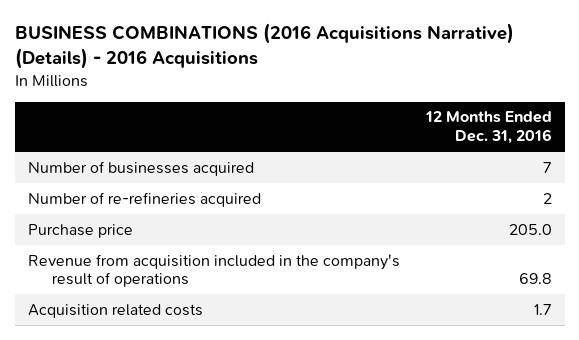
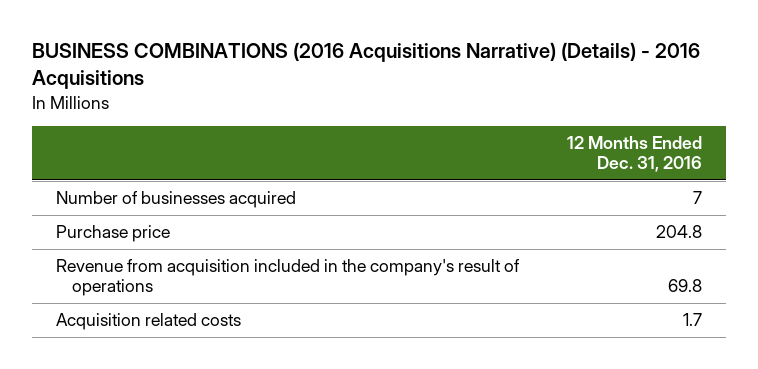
- Number of re-refineries acquired | 2
- Purchase price | 205.0
+ Purchase price | 204.8

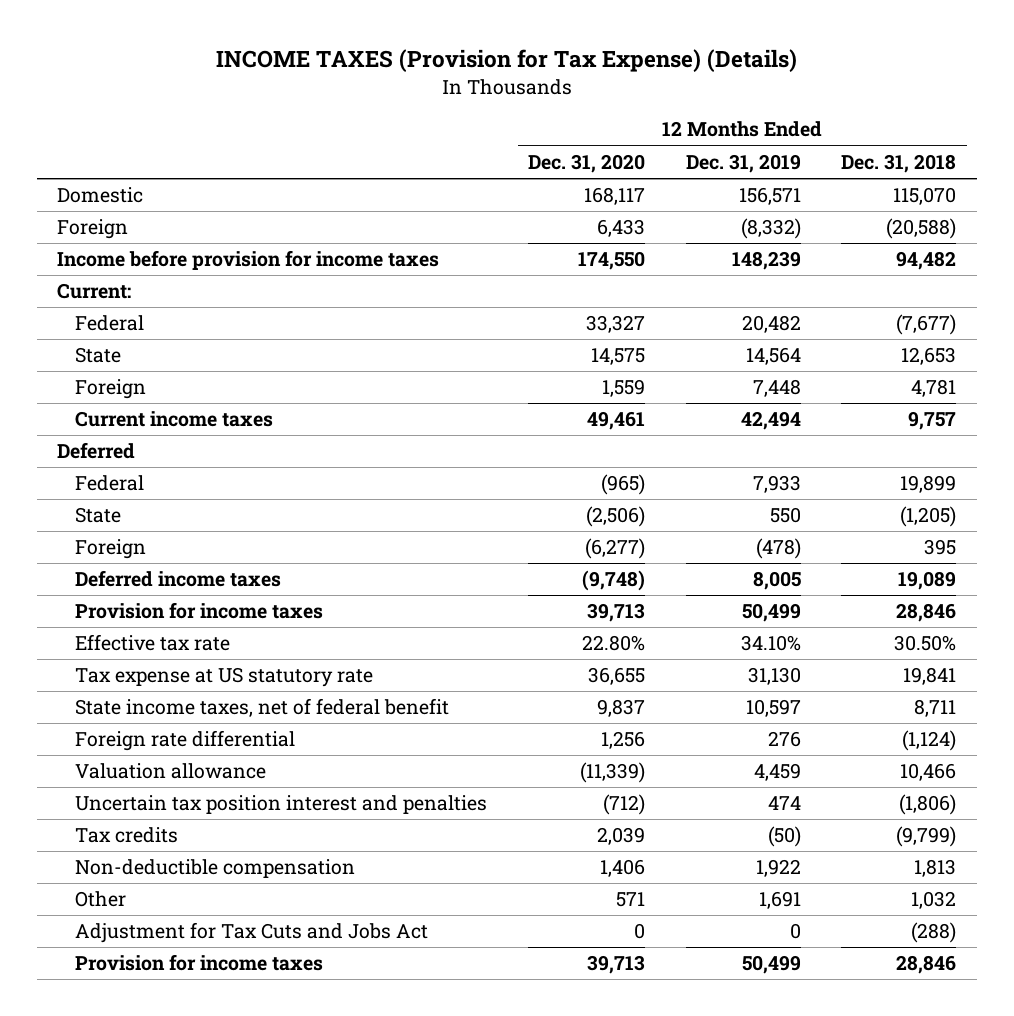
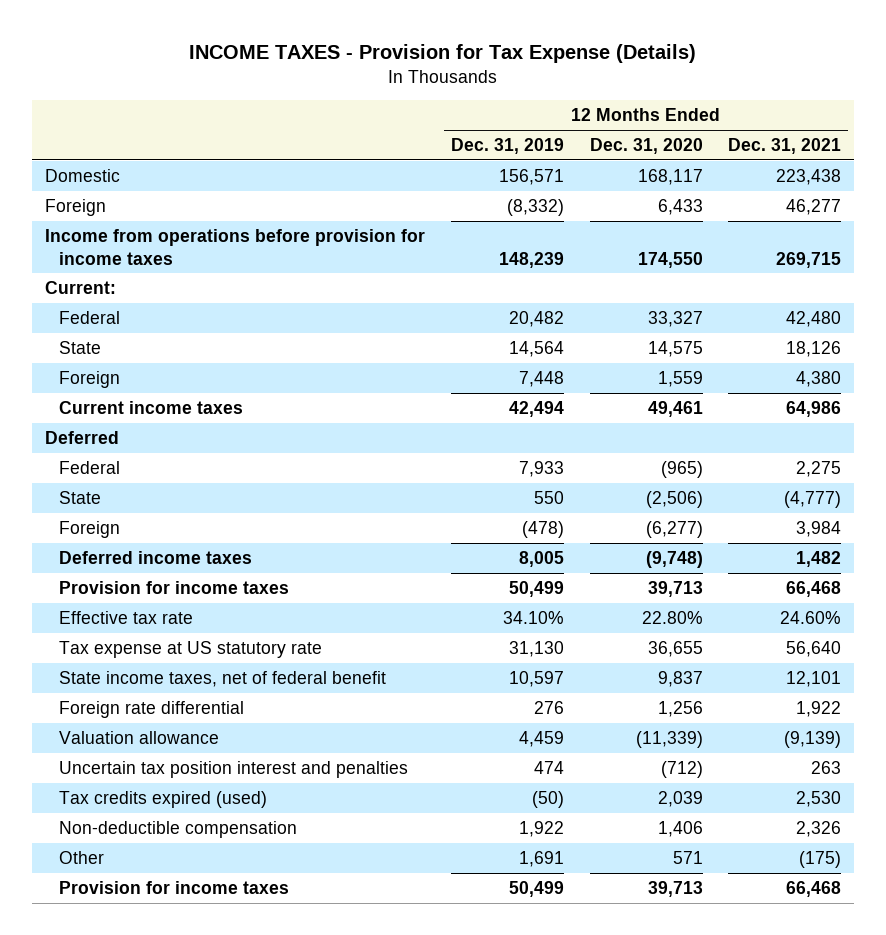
- INCOME TAXES (Provision for Tax Expense) (Details)
+ INCOME TAXES - Provision for Tax Expense (Details)
- | 12 Months Ended Dec. 31, 2020 | 12 Months Ended Dec. 31, 2019 | 12 Months Ended Dec. 31, 2018
+ | 12 Months Ended Dec. 31, 2019 | 12 Months Ended Dec. 31, 2020 | 12 Months Ended Dec. 31, 2021
- Income before provision for income taxes | 174,550 | 148,239 | 94,482
+ Income from operations before provision for income taxes | 148,239 | 174,550 | 269,715
- Tax credits | 2,039 | (50) | (9,799)
+ Tax credits expired (used) | (50) | 2,039 | 2,530
- Adjustment for Tax Cuts and Jobs Act | 0 | 0 | (288)

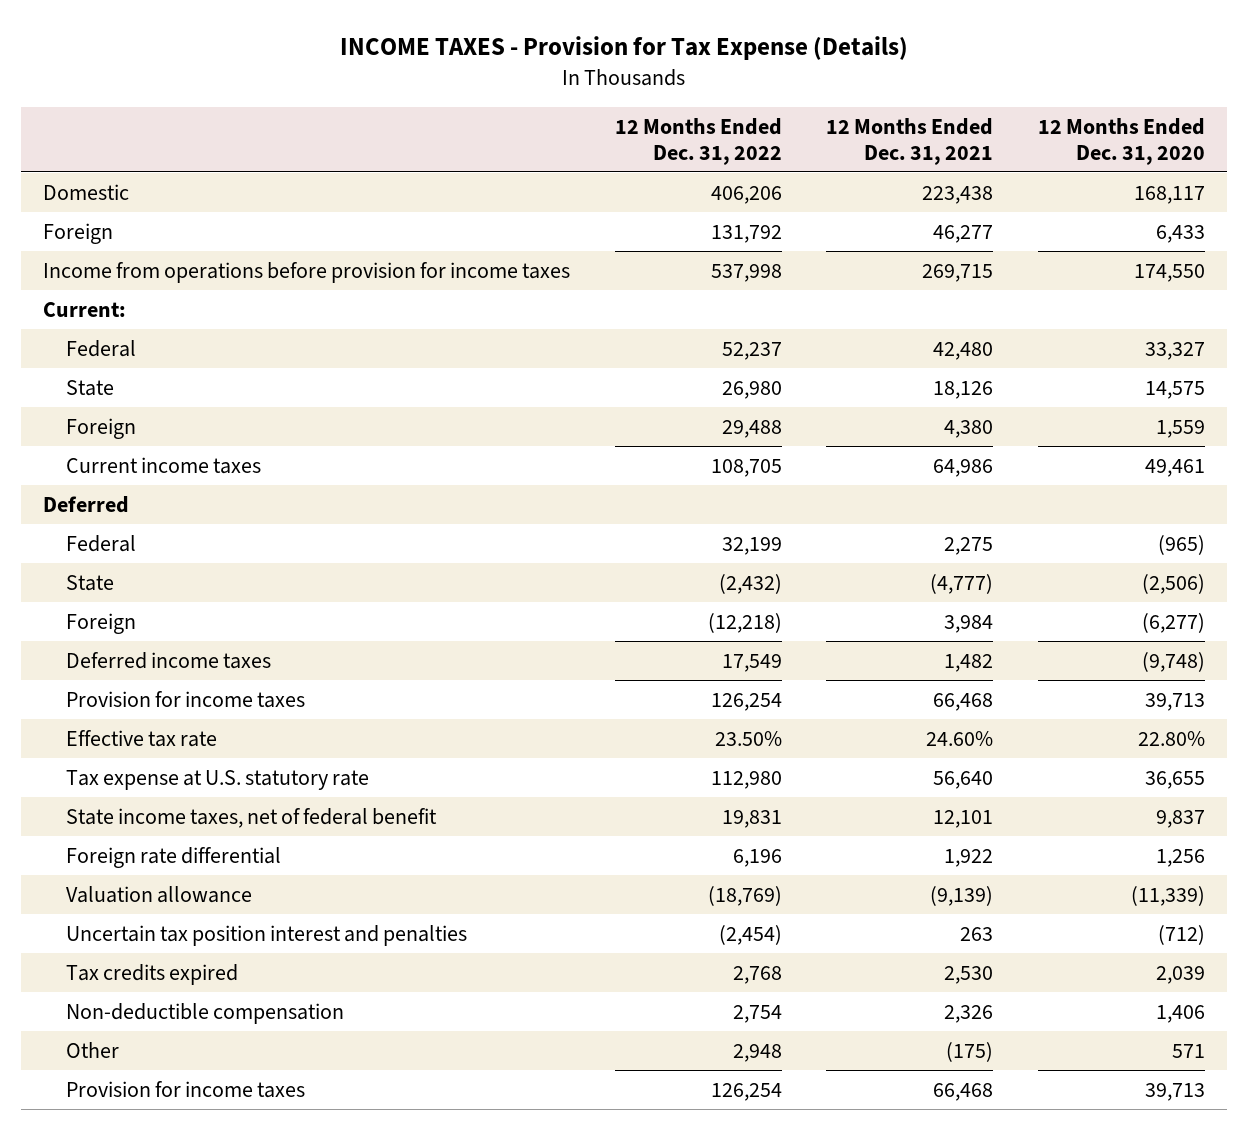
- | 12 Months Ended Dec. 31, 2019 | 12 Months Ended Dec. 31, 2020 | 12 Months Ended Dec. 31, 2021
+ | 12 Months Ended Dec. 31, 2022 | 12 Months Ended Dec. 31, 2021 | 12 Months Ended Dec. 31, 2020
- Tax expense at US statutory rate | 31,130 | 36,655 | 56,640
+ Tax expense at U.S. statutory rate | 112,980 | 56,640 | 36,655
- Tax credits expired (used) | (50) | 2,039 | 2,530
+ Tax credits expired | 2,768 | 2,530 | 2,039

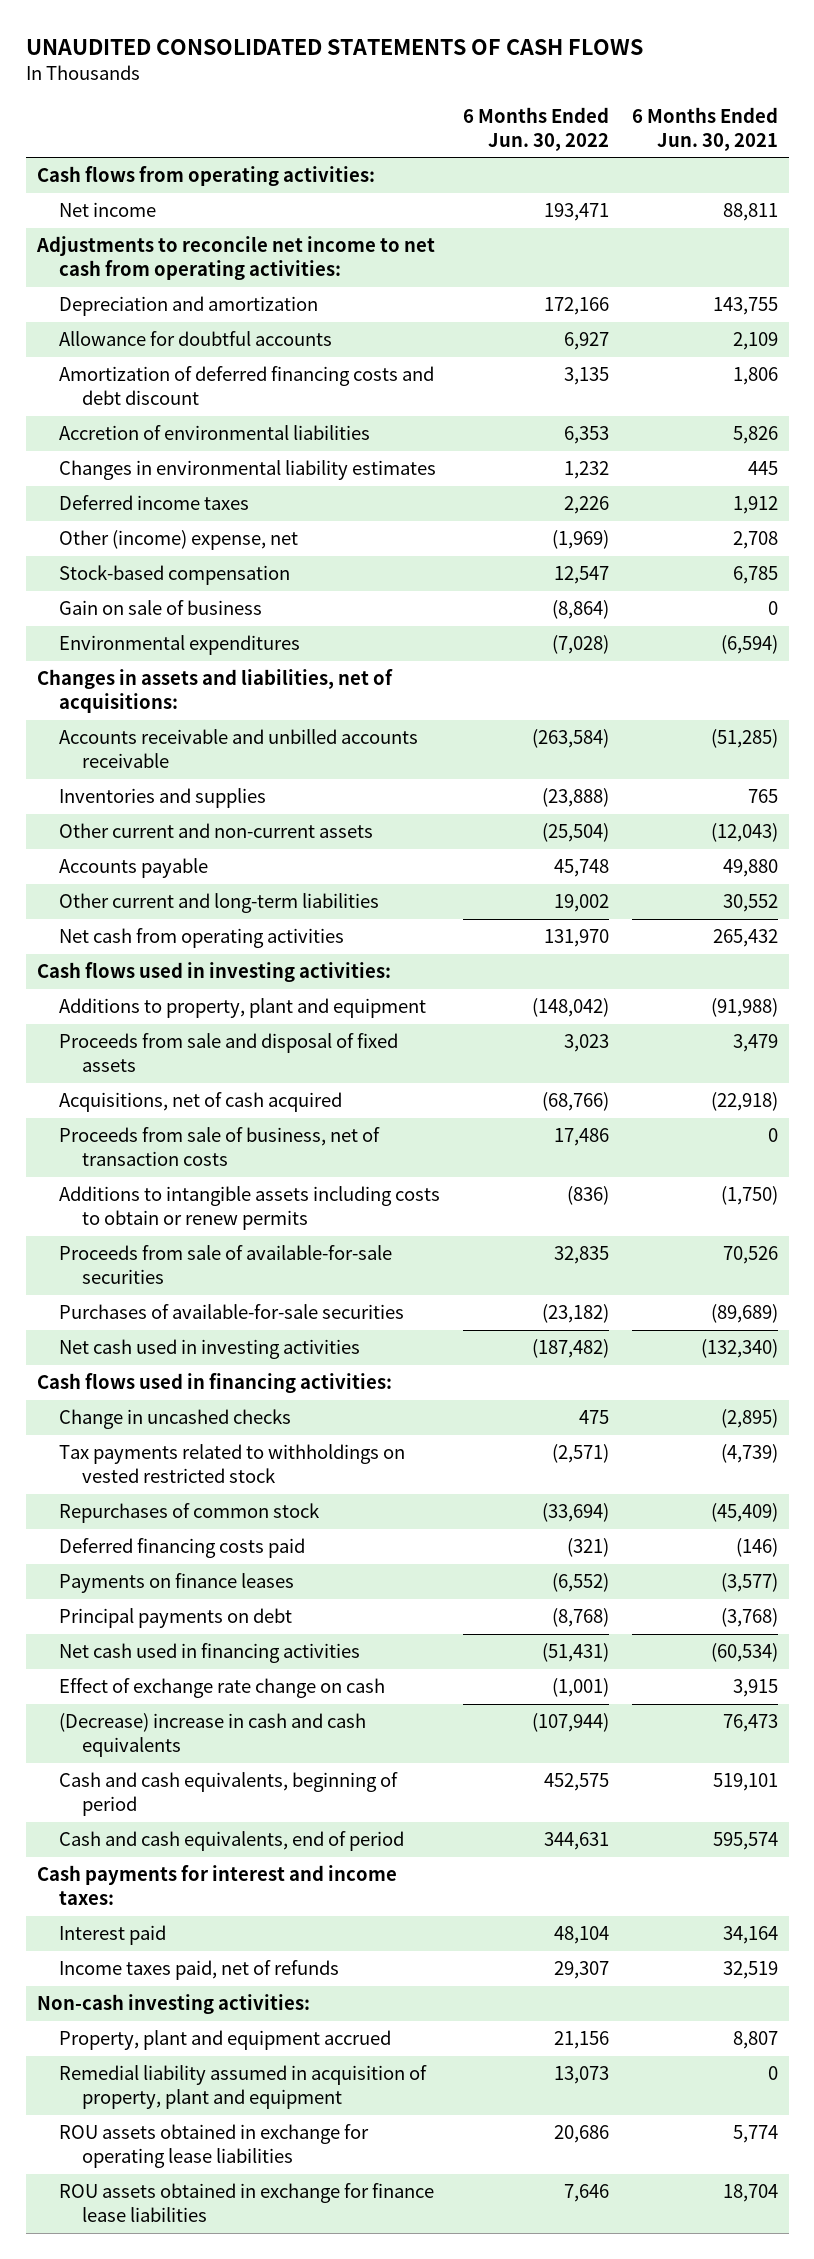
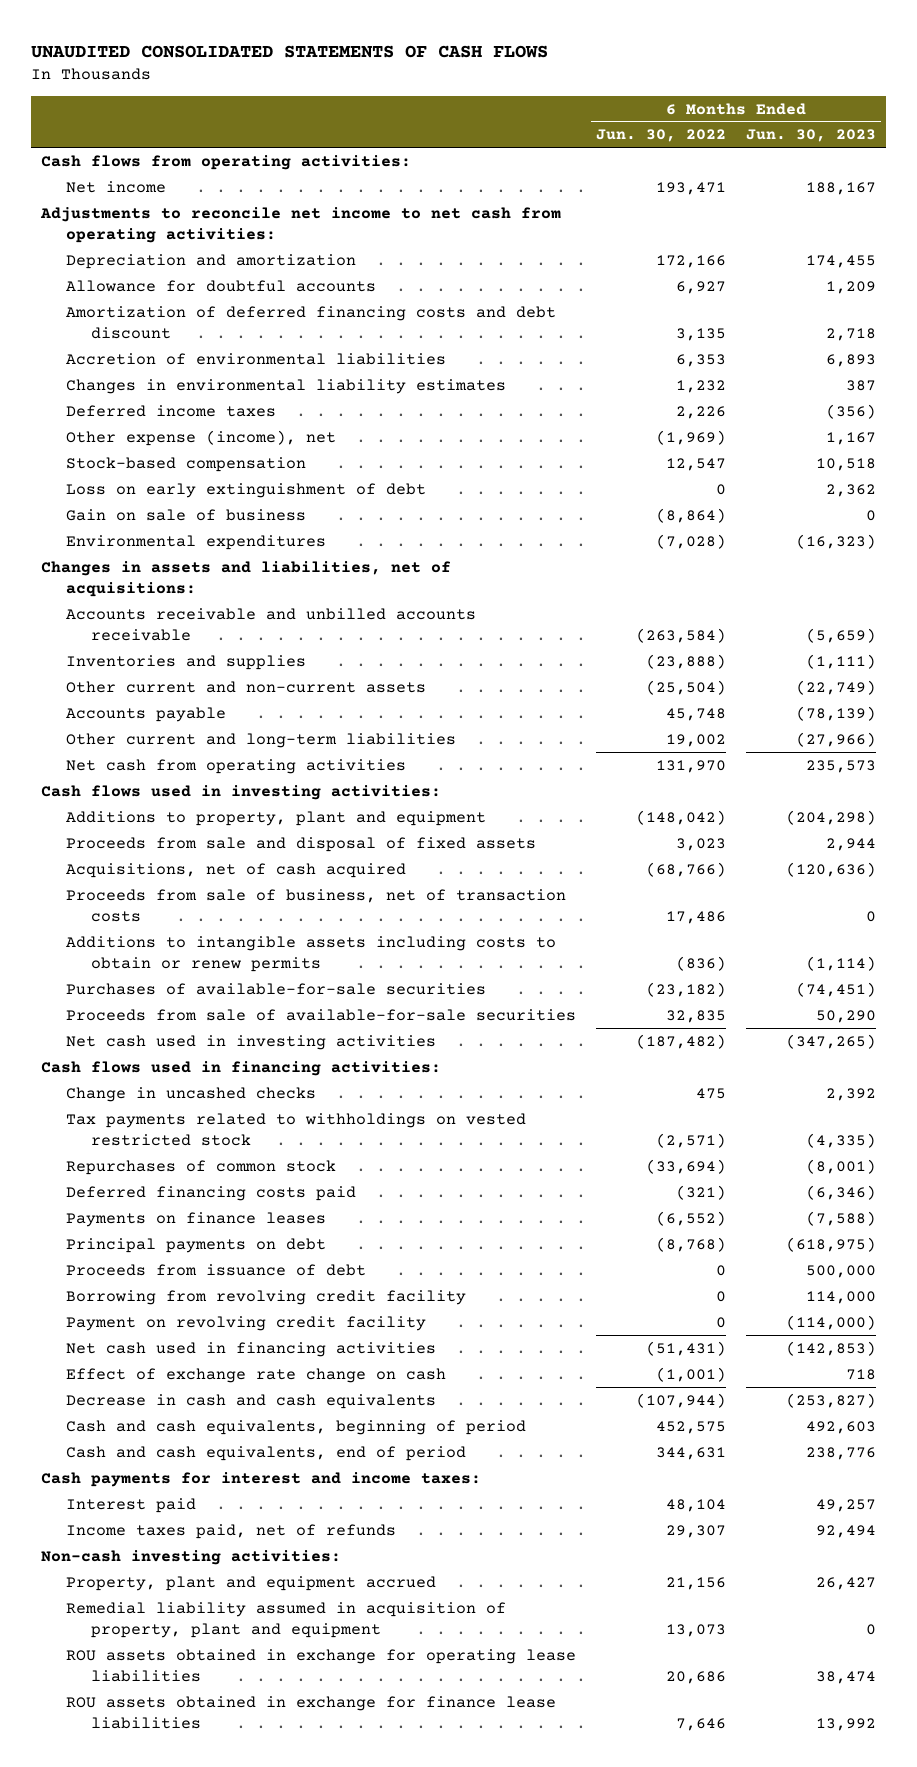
- | 6 Months Ended Jun. 30, 2022 | 6 Months Ended Jun. 30, 2021
+ | 6 Months Ended Jun. 30, 2022 | 6 Months Ended Jun. 30, 2023
- Other (income) expense, net | (1,969) | 2,708
+ Other expense (income), net | (1,969) | 1,167
+ Loss on early extinguishment of debt | 0 | 2,362
moved down: Proceeds from sale of available-for-sale securities | 32,835 | 50,290
+ Proceeds from issuance of debt | 0 | 500,000
+ Borrowing from revolving credit facility | 0 | 114,000
+ Payment on revolving credit facility | 0 | (114,000)
- (Decrease) increase in cash and cash equivalents | (107,944) | 76,473
+ Decrease in cash and cash equivalents | (107,944) | (253,827)

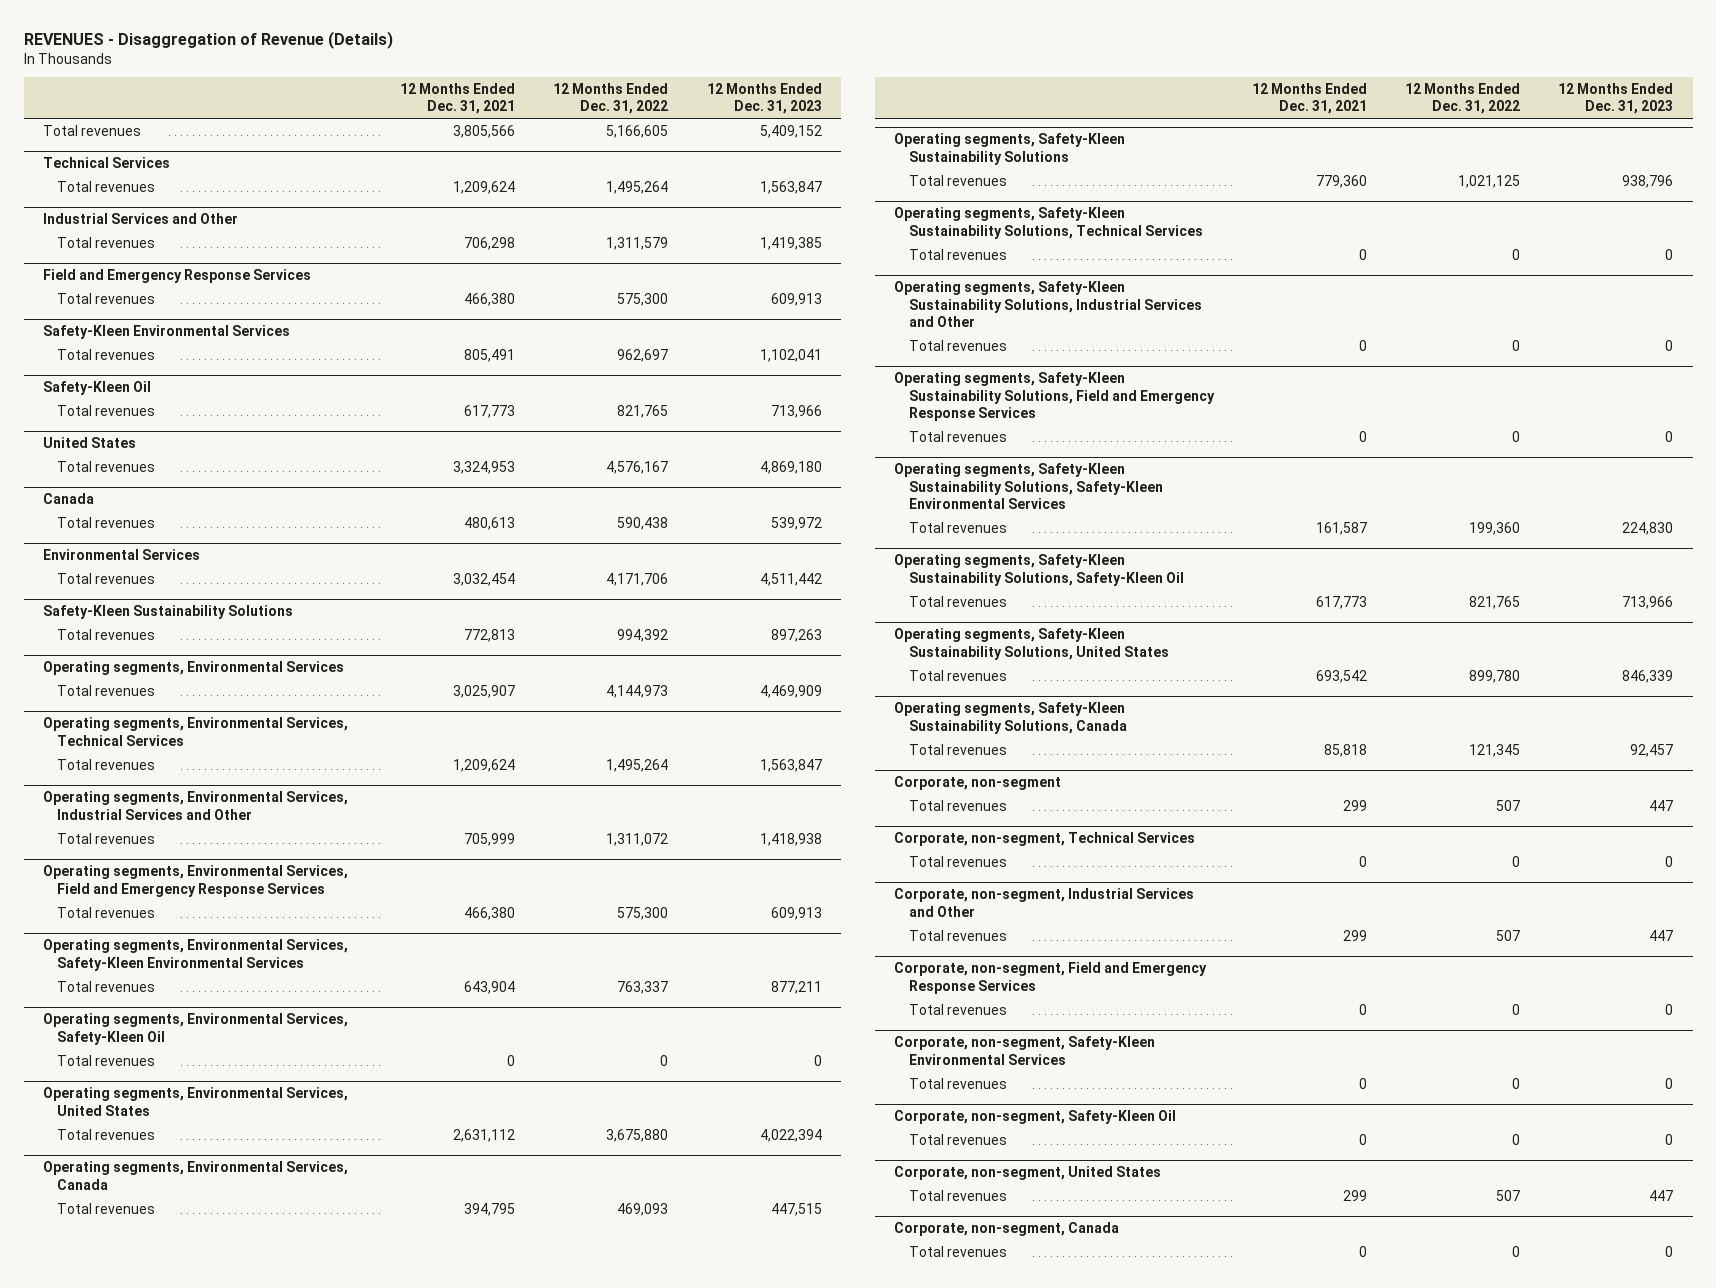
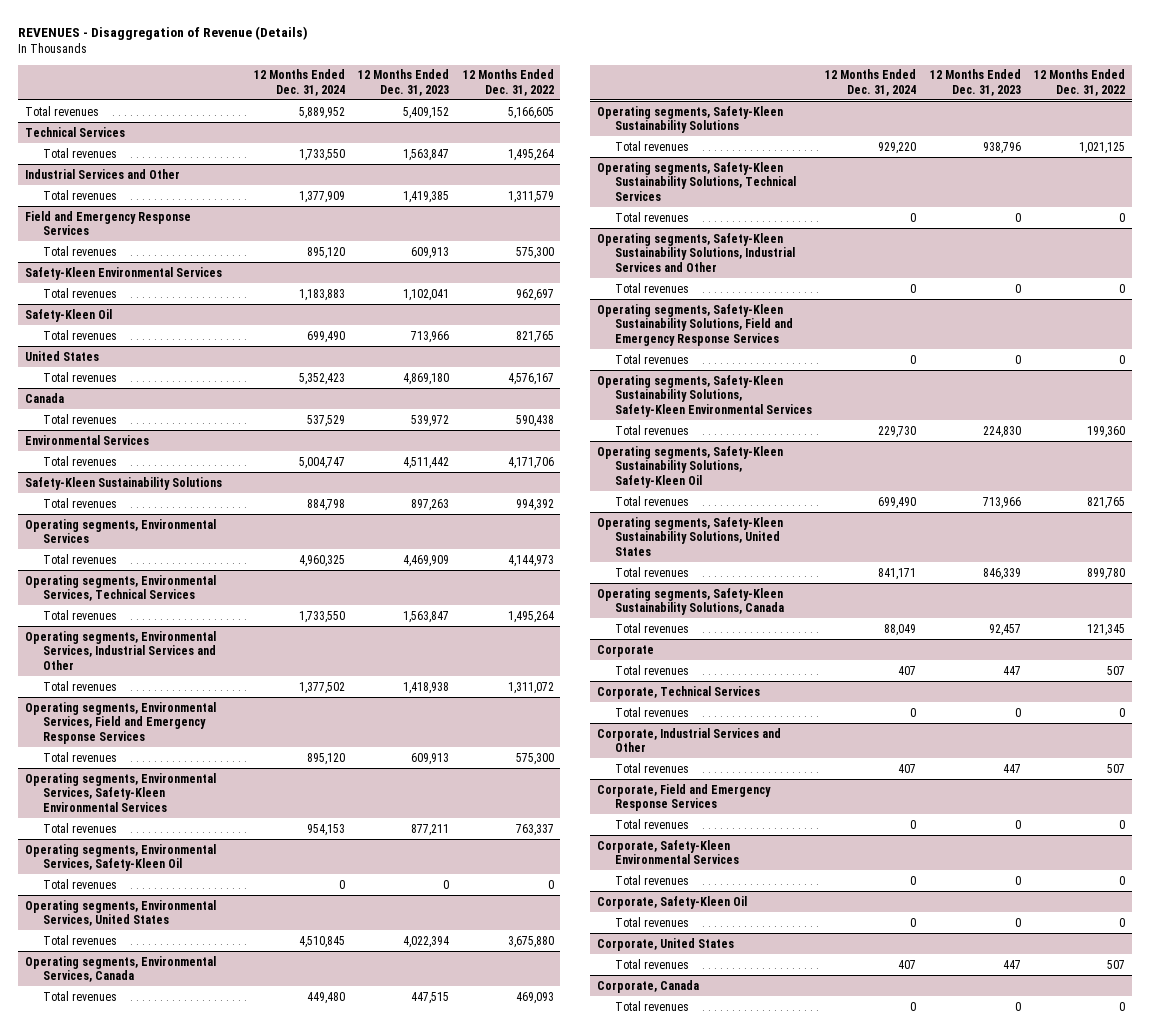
- | 12 Months Ended Dec. 31, 2021 | 12 Months Ended Dec. 31, 2022 | 12 Months Ended Dec. 31, 2023
+ | 12 Months Ended Dec. 31, 2024 | 12 Months Ended Dec. 31, 2023 | 12 Months Ended Dec. 31, 2022
- Corporate, non-segment
+ Corporate
- Corporate, non-segment, Technical Services
+ Corporate, Technical Services
- Corporate, non-segment, Industrial Services and Other
+ Corporate, Industrial Services and Other
- Corporate, non-segment, Field and Emergency Response Services
+ Corporate, Field and Emergency Response Services
- Corporate, non-segment, Safety-Kleen Environmental Services
+ Corporate, Safety-Kleen Environmental Services
- Corporate, non-segment, Safety-Kleen Oil
+ Corporate, Safety-Kleen Oil
- Corporate, non-segment, United States
+ Corporate, United States
- Corporate, non-segment, Canada
+ Corporate, Canada

